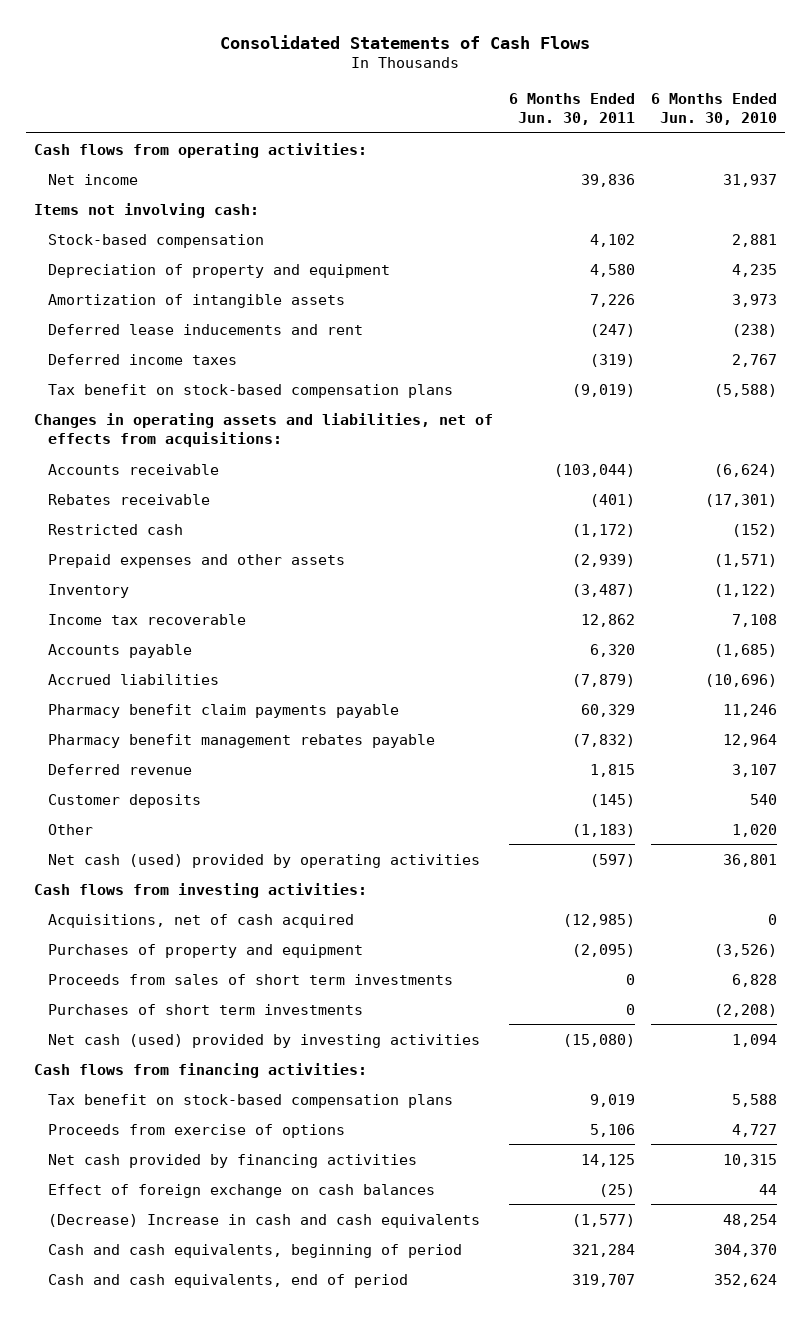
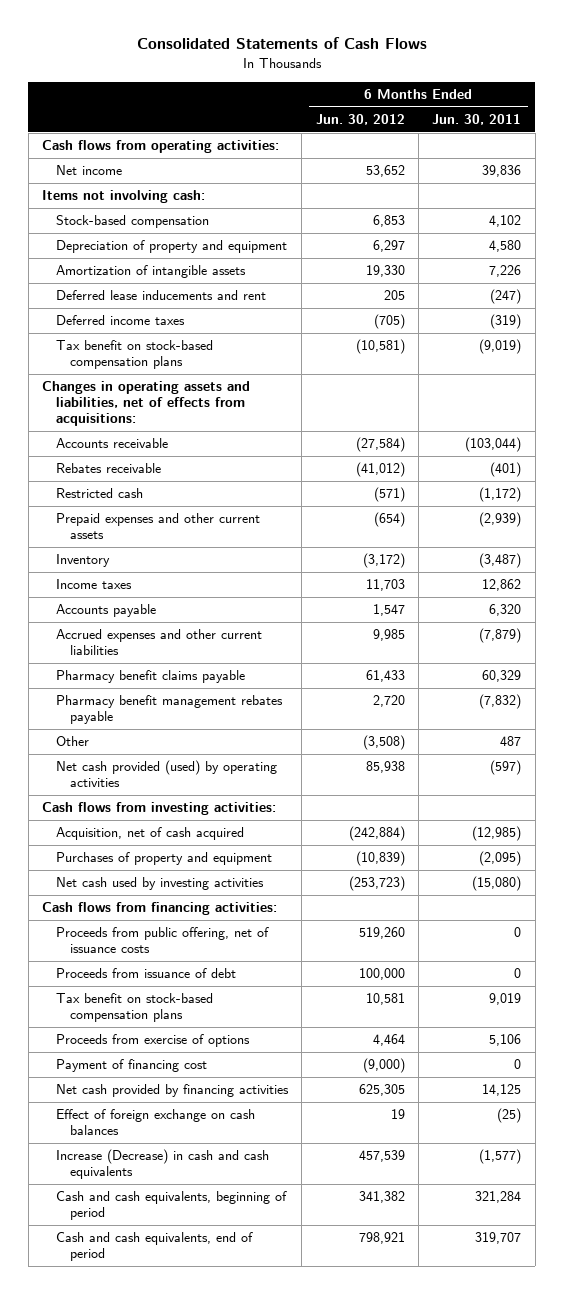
- | 6 Months Ended Jun. 30, 2011 | 6 Months Ended Jun. 30, 2010
+ | 6 Months Ended Jun. 30, 2012 | 6 Months Ended Jun. 30, 2011
- Prepaid expenses and other assets | (2,939) | (1,571)
+ Prepaid expenses and other current assets | (654) | (2,939)
- Income tax recoverable | 12,862 | 7,108
+ Income taxes | 11,703 | 12,862
- Accrued liabilities | (7,879) | (10,696)
- Pharmacy benefit claim payments payable | 60,329 | 11,246
+ Accrued expenses and other current liabilities | 9,985 | (7,879)
+ Pharmacy benefit claims payable | 61,433 | 60,329
- Deferred revenue | 1,815 | 3,107
- Customer deposits | (145) | 540
- Other | (1,183) | 1,020
- Net cash (used) provided by operating activities | (597) | 36,801
+ Other | (3,508) | 487
+ Net cash provided (used) by operating activities | 85,938 | (597)
- Acquisitions, net of cash acquired | (12,985) | 0
+ Acquisition, net of cash acquired | (242,884) | (12,985)
- Proceeds from sales of short term investments | 0 | 6,828
- Purchases of short term investments | 0 | (2,208)
- Net cash (used) provided by investing activities | (15,080) | 1,094
+ Net cash used by investing activities | (253,723) | (15,080)
+ Proceeds from public offering, net of issuance costs | 519,260 | 0
+ Proceeds from issuance of debt | 100,000 | 0
+ Payment of financing cost | (9,000) | 0
- (Decrease) Increase in cash and cash equivalents | (1,577) | 48,254
+ Increase (Decrease) in cash and cash equivalents | 457,539 | (1,577)

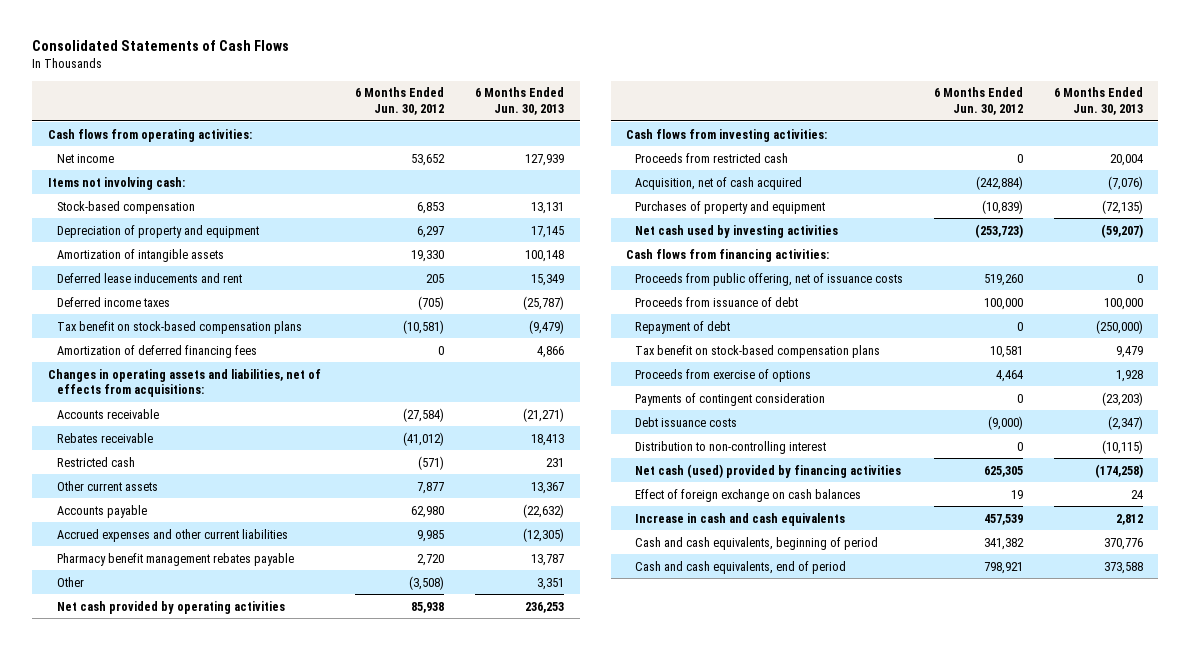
- | 6 Months Ended Jun. 30, 2012 | 6 Months Ended Jun. 30, 2011
+ | 6 Months Ended Jun. 30, 2012 | 6 Months Ended Jun. 30, 2013
+ Amortization of deferred financing fees | 0 | 4,866
- Prepaid expenses and other current assets | (654) | (2,939)
- Inventory | (3,172) | (3,487)
- Income taxes | 11,703 | 12,862
- Accounts payable | 1,547 | 6,320
+ Other current assets | 7,877 | 13,367
+ Accounts payable | 62,980 | (22,632)
- Pharmacy benefit claims payable | 61,433 | 60,329
- Net cash provided (used) by operating activities | 85,938 | (597)
+ Net cash provided by operating activities | 85,938 | 236,253
+ Proceeds from restricted cash | 0 | 20,004
+ Repayment of debt | 0 | (250,000)
- Payment of financing cost | (9,000) | 0
- Net cash provided by financing activities | 625,305 | 14,125
+ Payments of contingent consideration | 0 | (23,203)
+ Debt issuance costs | (9,000) | (2,347)
+ Distribution to non-controlling interest | 0 | (10,115)
+ Net cash (used) provided by financing activities | 625,305 | (174,258)
- Increase (Decrease) in cash and cash equivalents | 457,539 | (1,577)
+ Increase in cash and cash equivalents | 457,539 | 2,812

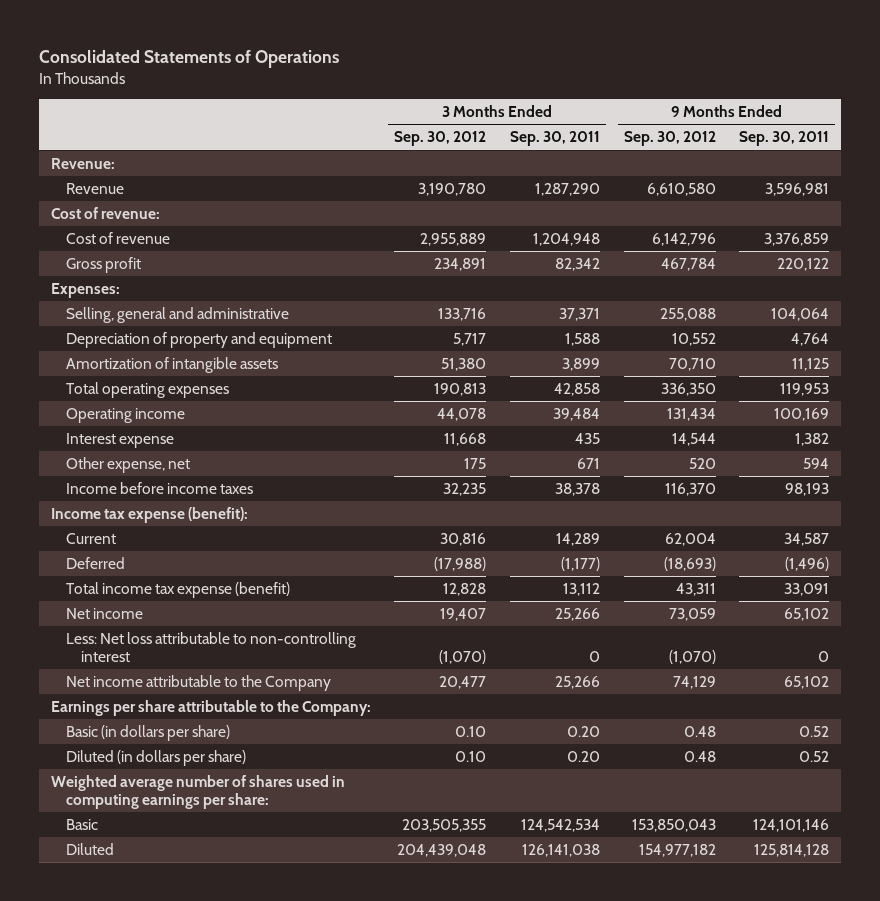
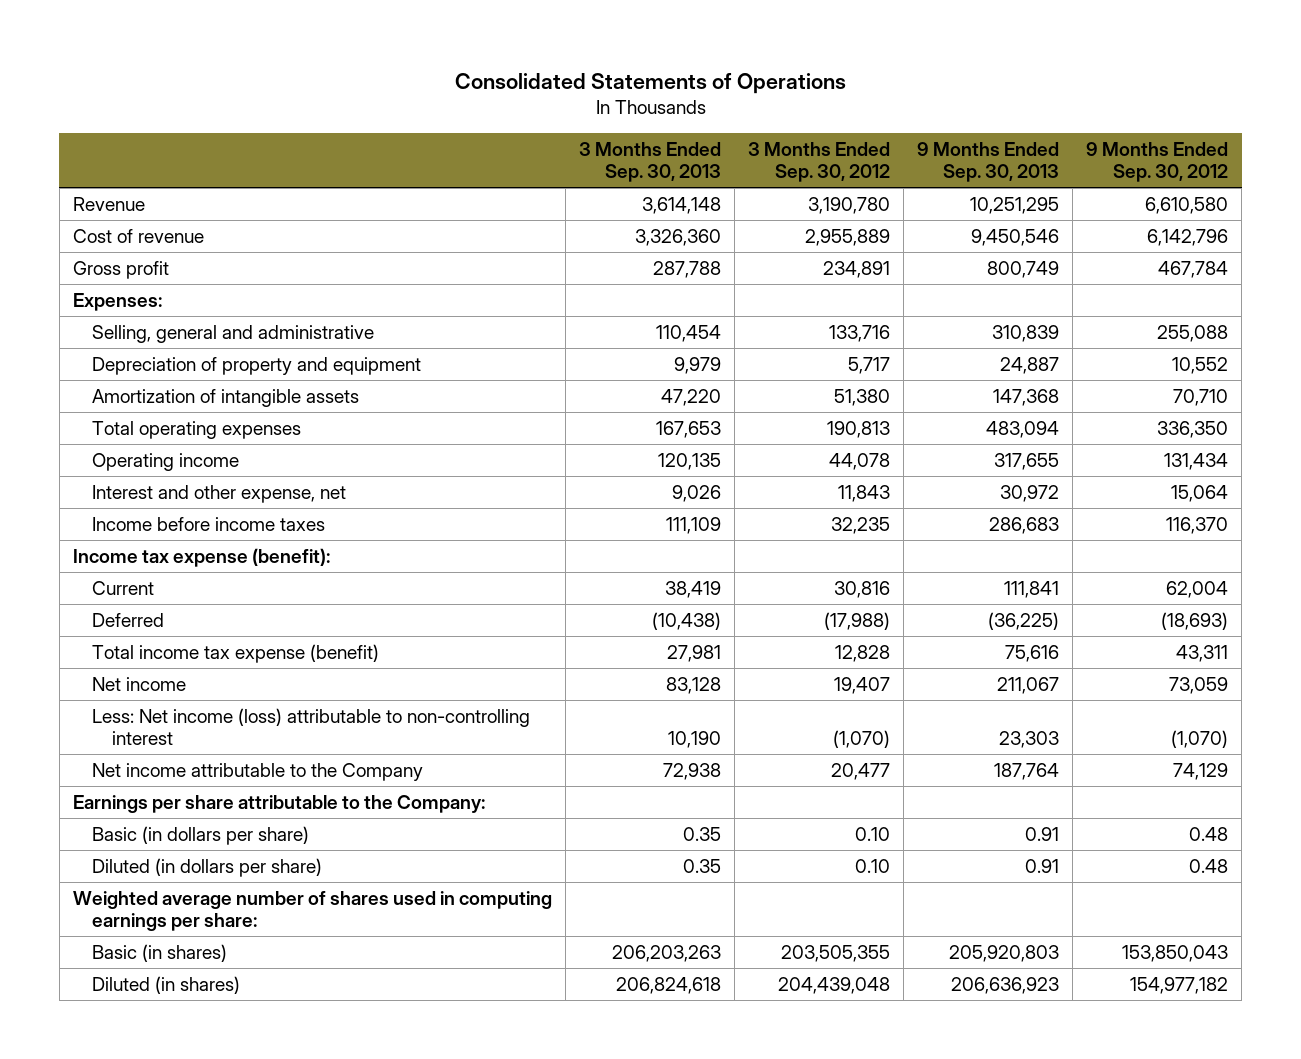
- | 3 Months Ended Sep. 30, 2012 | 3 Months Ended Sep. 30, 2011 | 9 Months Ended Sep. 30, 2012 | 9 Months Ended Sep. 30, 2011
+ | 3 Months Ended Sep. 30, 2013 | 3 Months Ended Sep. 30, 2012 | 9 Months Ended Sep. 30, 2013 | 9 Months Ended Sep. 30, 2012
- Revenue:
- Cost of revenue:
- Interest expense | 11,668 | 435 | 14,544 | 1,382
- Other expense, net | 175 | 671 | 520 | 594
+ Interest and other expense, net | 9,026 | 11,843 | 30,972 | 15,064
- Less: Net loss attributable to non-controlling interest | (1,070) | 0 | (1,070) | 0
+ Less: Net income (loss) attributable to non-controlling interest | 10,190 | (1,070) | 23,303 | (1,070)
- Basic | 203,505,355 | 124,542,534 | 153,850,043 | 124,101,146
- Diluted | 204,439,048 | 126,141,038 | 154,977,182 | 125,814,128
+ Basic (in shares) | 206,203,263 | 203,505,355 | 205,920,803 | 153,850,043
+ Diluted (in shares) | 206,824,618 | 204,439,048 | 206,636,923 | 154,977,182

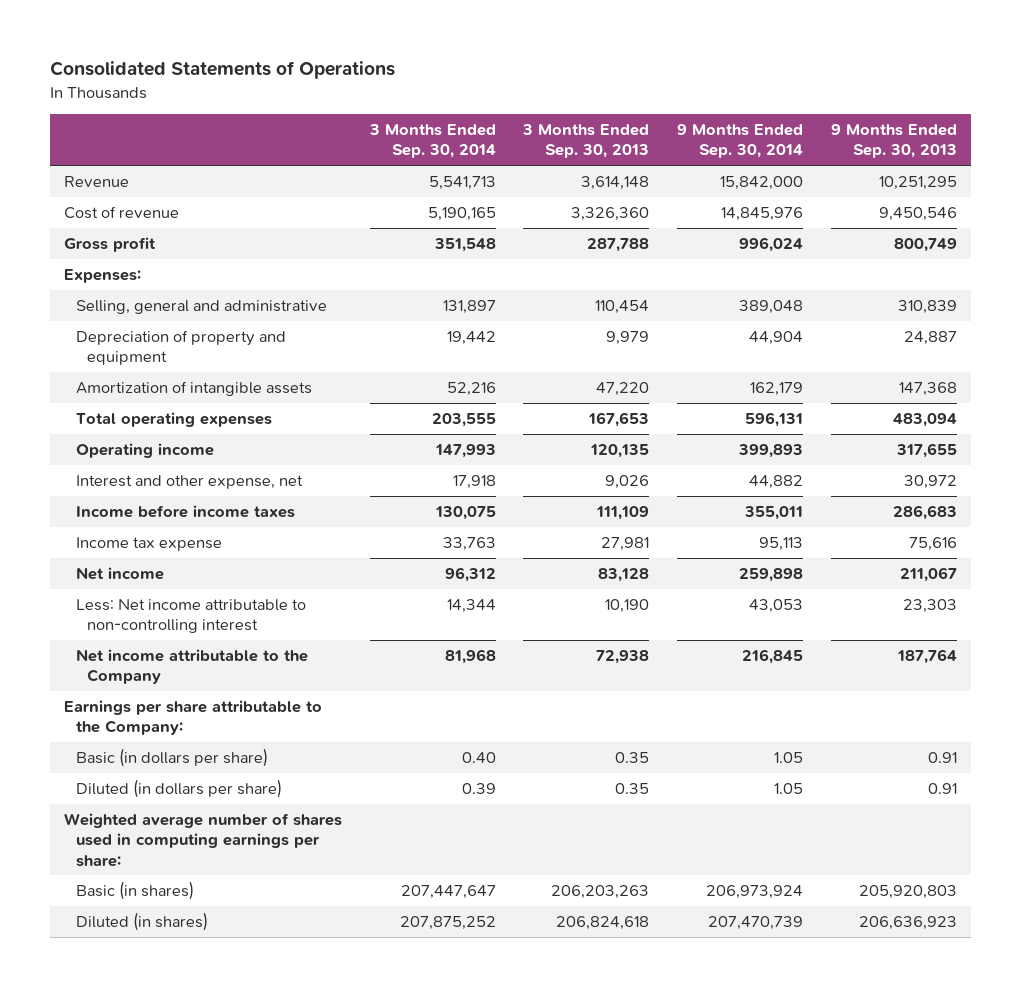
- | 3 Months Ended Sep. 30, 2013 | 3 Months Ended Sep. 30, 2012 | 9 Months Ended Sep. 30, 2013 | 9 Months Ended Sep. 30, 2012
+ | 3 Months Ended Sep. 30, 2014 | 3 Months Ended Sep. 30, 2013 | 9 Months Ended Sep. 30, 2014 | 9 Months Ended Sep. 30, 2013
- Income tax expense (benefit):
- Current | 38,419 | 30,816 | 111,841 | 62,004
- Deferred | (10,438) | (17,988) | (36,225) | (18,693)
- Total income tax expense (benefit) | 27,981 | 12,828 | 75,616 | 43,311
+ Income tax expense | 33,763 | 27,981 | 95,113 | 75,616
- Less: Net income (loss) attributable to non-controlling interest | 10,190 | (1,070) | 23,303 | (1,070)
+ Less: Net income attributable to non-controlling interest | 14,344 | 10,190 | 43,053 | 23,303

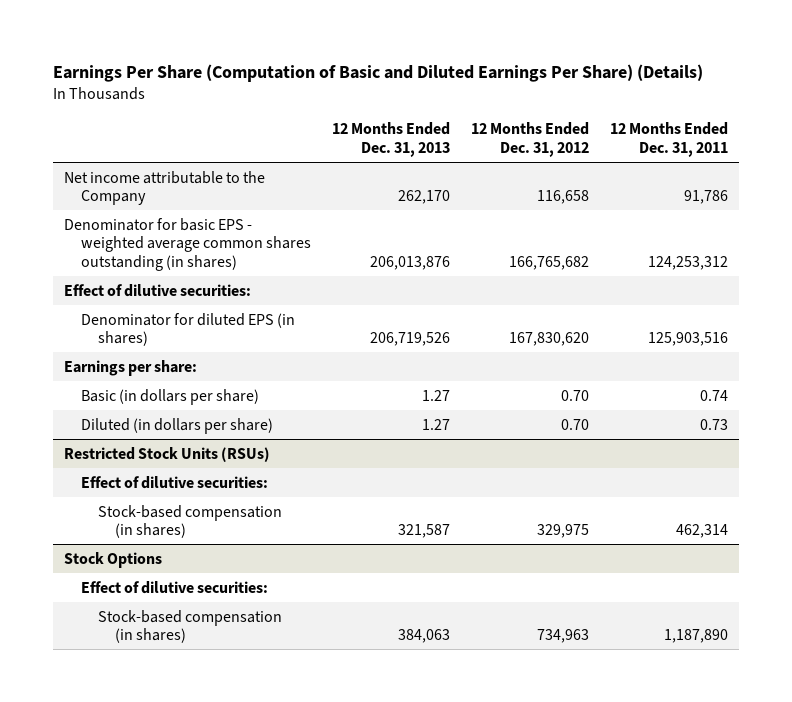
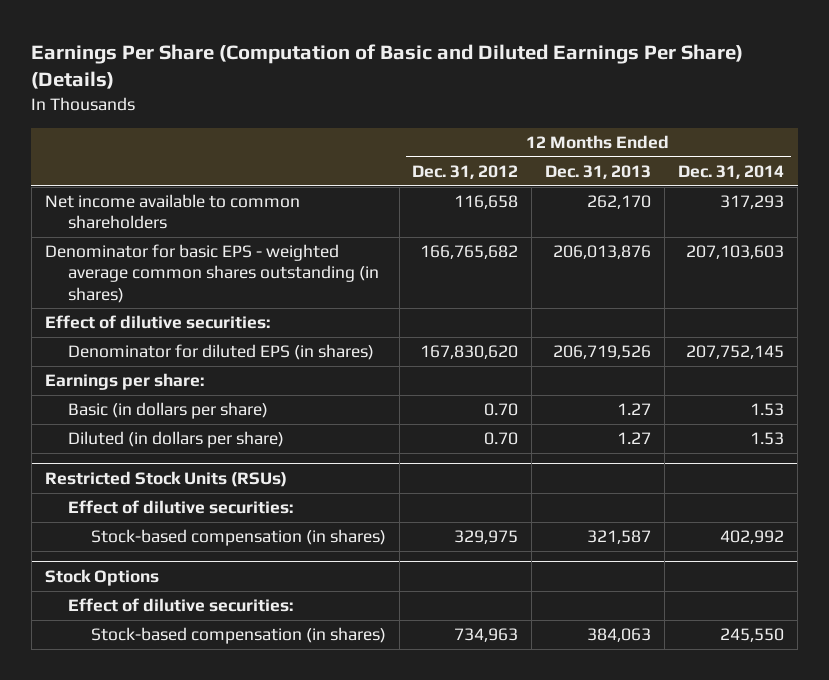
- | 12 Months Ended Dec. 31, 2013 | 12 Months Ended Dec. 31, 2012 | 12 Months Ended Dec. 31, 2011
+ | 12 Months Ended Dec. 31, 2012 | 12 Months Ended Dec. 31, 2013 | 12 Months Ended Dec. 31, 2014
- Net income attributable to the Company | 262,170 | 116,658 | 91,786
+ Net income available to common shareholders | 116,658 | 262,170 | 317,293

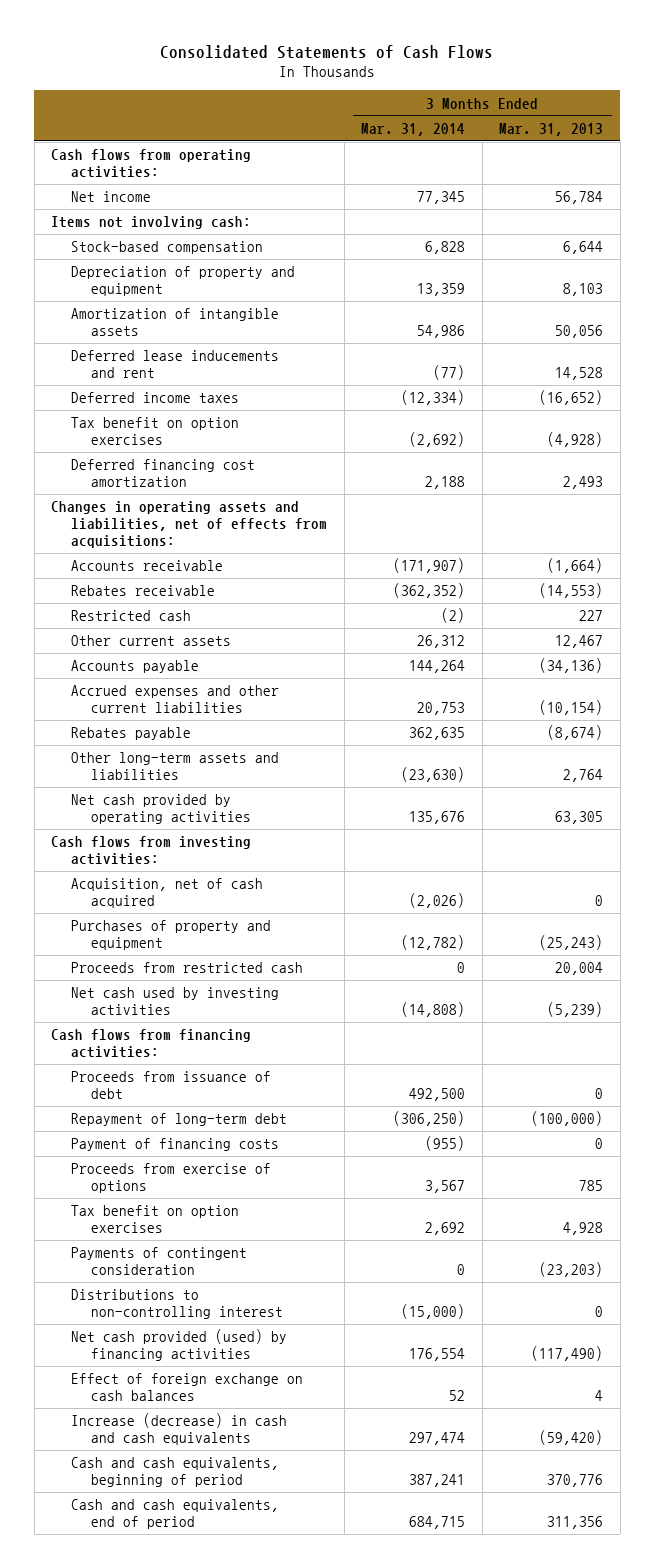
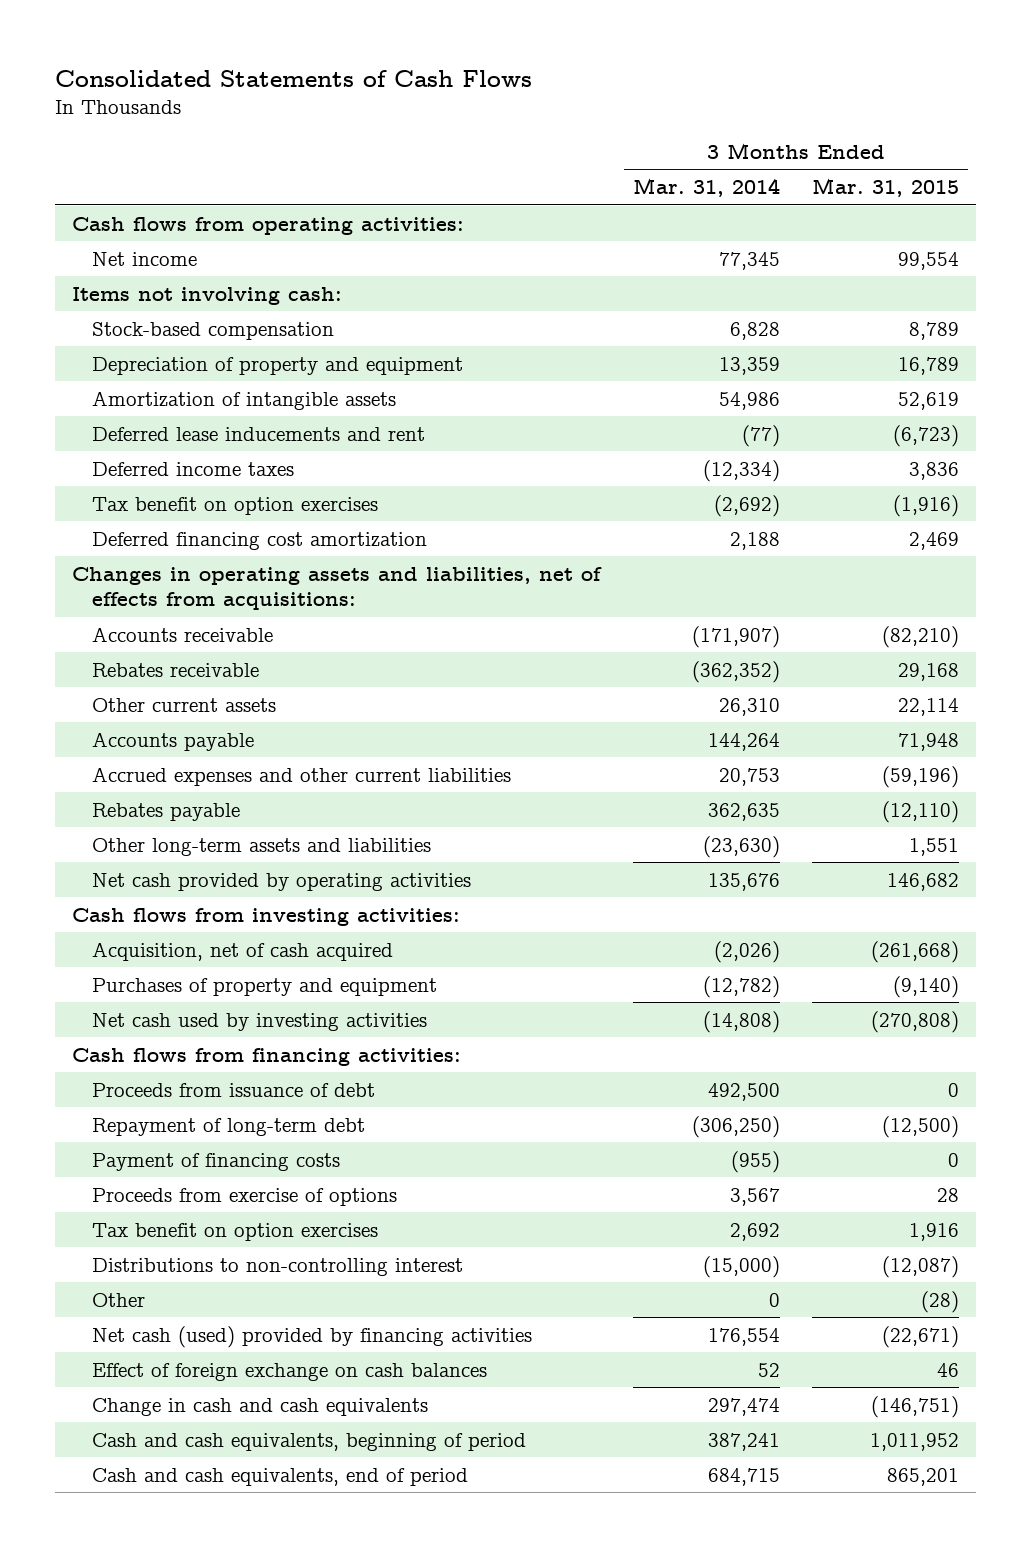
- | 3 Months Ended Mar. 31, 2014 | 3 Months Ended Mar. 31, 2013
+ | 3 Months Ended Mar. 31, 2014 | 3 Months Ended Mar. 31, 2015
- Restricted cash | (2) | 227
- Other current assets | 26,312 | 12,467
+ Other current assets | 26,310 | 22,114
- Proceeds from restricted cash | 0 | 20,004
- Payments of contingent consideration | 0 | (23,203)
- Net cash provided (used) by financing activities | 176,554 | (117,490)
+ Other | 0 | (28)
+ Net cash (used) provided by financing activities | 176,554 | (22,671)
- Increase (decrease) in cash and cash equivalents | 297,474 | (59,420)
+ Change in cash and cash equivalents | 297,474 | (146,751)

